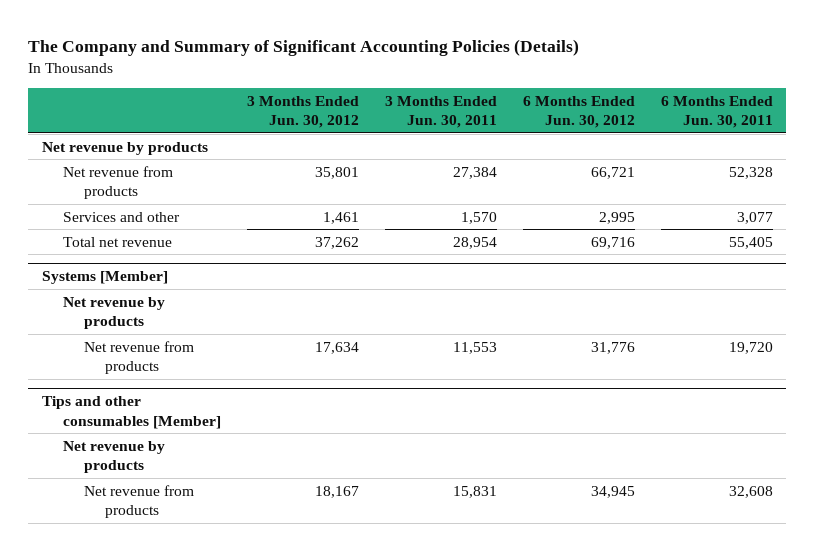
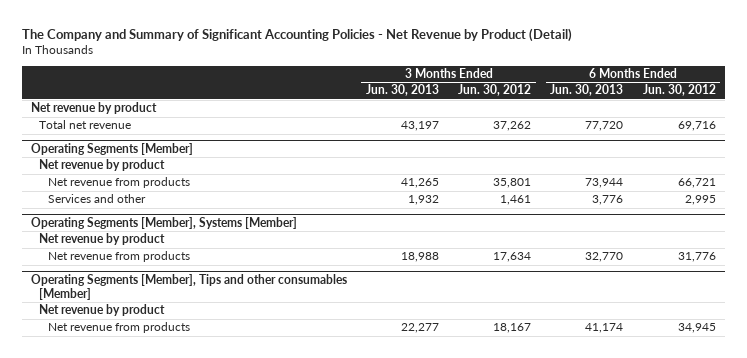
- The Company and Summary of Significant Accounting Policies (Details)
+ The Company and Summary of Significant Accounting Policies - Net Revenue by Product (Detail)
- | 3 Months Ended Jun. 30, 2012 | 3 Months Ended Jun. 30, 2011 | 6 Months Ended Jun. 30, 2012 | 6 Months Ended Jun. 30, 2011
+ | 3 Months Ended Jun. 30, 2013 | 3 Months Ended Jun. 30, 2012 | 6 Months Ended Jun. 30, 2013 | 6 Months Ended Jun. 30, 2012
- Net revenue by products
+ Net revenue by product
moved up: Total net revenue | 43,197 | 37,262 | 77,720 | 69,716
+ Operating Segments [Member]
+ Net revenue by product
- Systems [Member]
- Net revenue by products
+ Operating Segments [Member], Systems [Member]
+ Net revenue by product
- Tips and other consumables [Member]
- Net revenue by products
+ Operating Segments [Member], Tips and other consumables [Member]
+ Net revenue by product

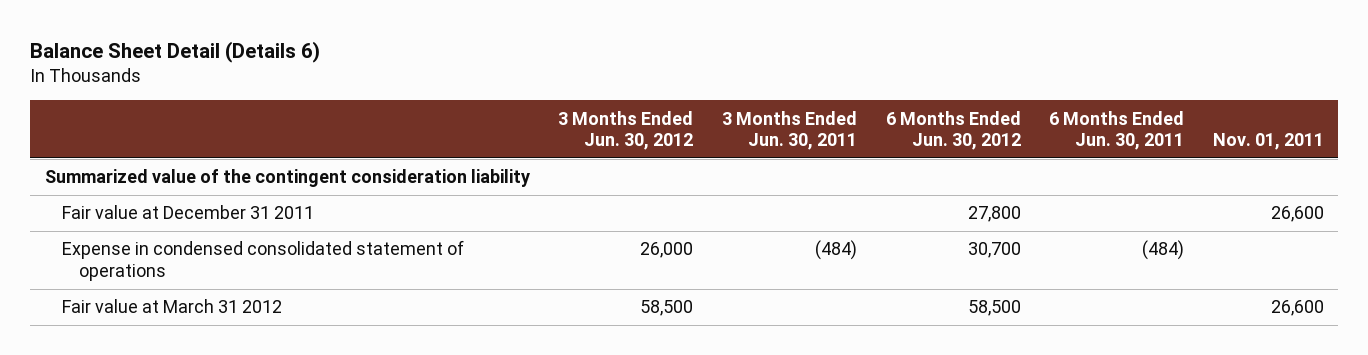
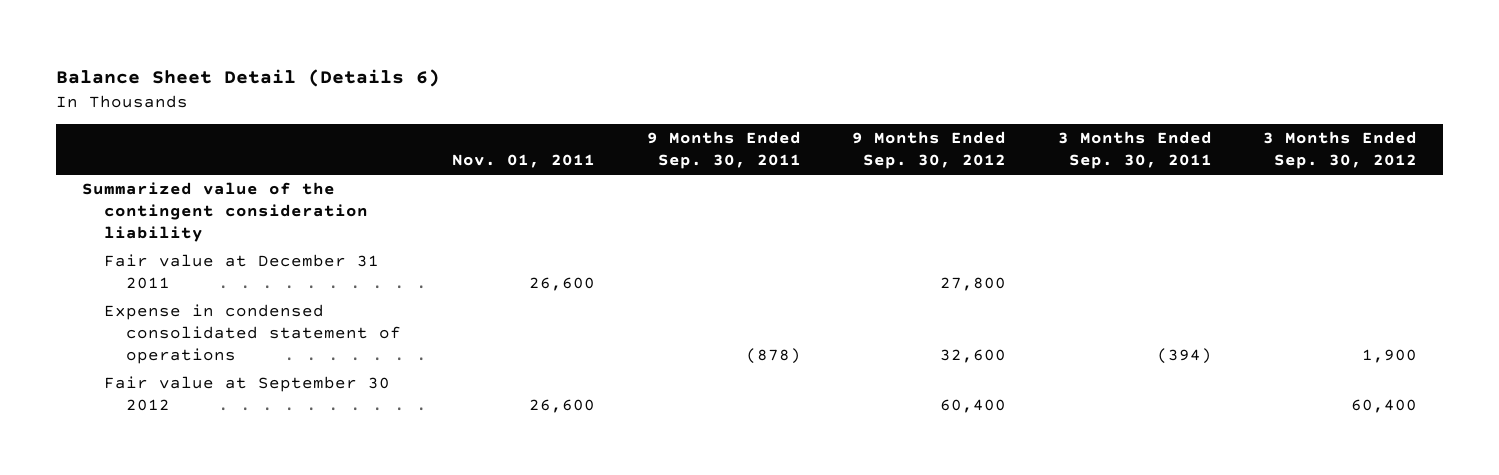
- | 3 Months Ended Jun. 30, 2012 | 3 Months Ended Jun. 30, 2011 | 6 Months Ended Jun. 30, 2012 | 6 Months Ended Jun. 30, 2011 | Nov. 01, 2011
+ | Nov. 01, 2011 | 9 Months Ended Sep. 30, 2011 | 9 Months Ended Sep. 30, 2012 | 3 Months Ended Sep. 30, 2011 | 3 Months Ended Sep. 30, 2012
- Fair value at March 31 2012 | 58,500 | | 58,500 | | 26,600
+ Fair value at September 30 2012 | 26,600 | | 60,400 | | 60,400

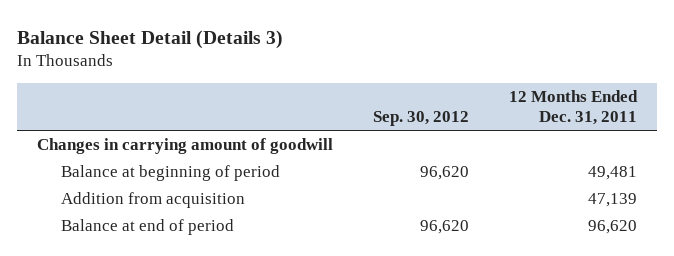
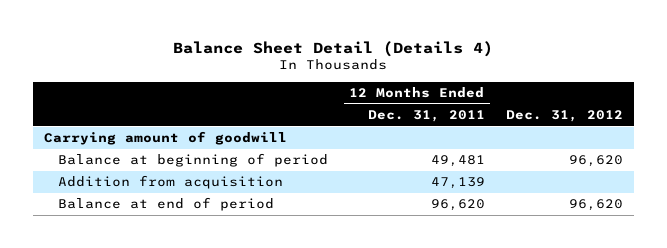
- Balance Sheet Detail (Details 3)
+ Balance Sheet Detail (Details 4)
- | Sep. 30, 2012 | 12 Months Ended Dec. 31, 2011
+ | 12 Months Ended Dec. 31, 2011 | Dec. 31, 2012
- Changes in carrying amount of goodwill
+ Carrying amount of goodwill

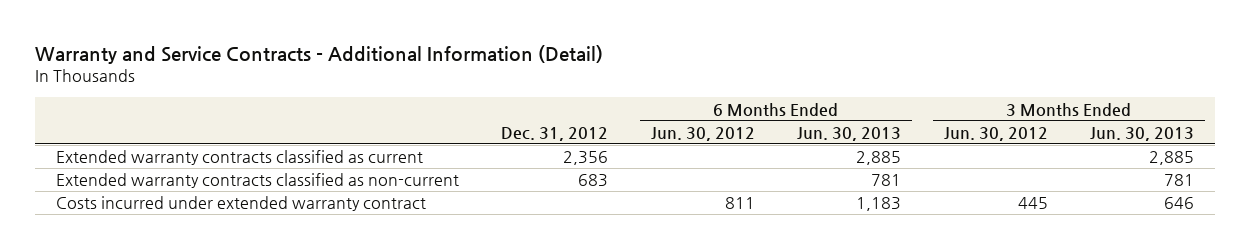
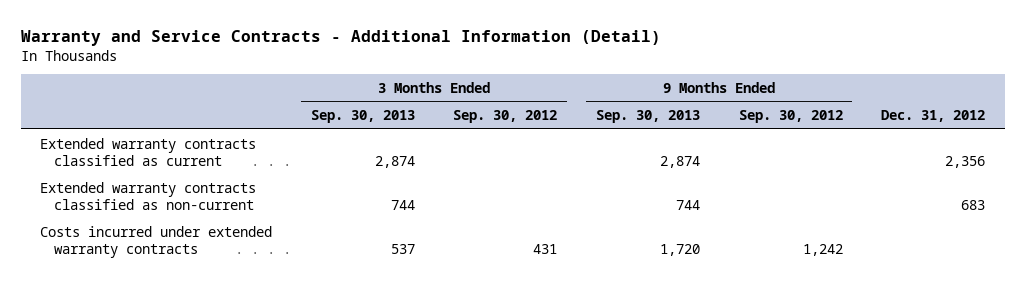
- | Dec. 31, 2012 | 6 Months Ended Jun. 30, 2012 | 6 Months Ended Jun. 30, 2013 | 3 Months Ended Jun. 30, 2012 | 3 Months Ended Jun. 30, 2013
+ | 3 Months Ended Sep. 30, 2013 | 3 Months Ended Sep. 30, 2012 | 9 Months Ended Sep. 30, 2013 | 9 Months Ended Sep. 30, 2012 | Dec. 31, 2012
- Costs incurred under extended warranty contract | | 811 | 1,183 | 445 | 646
+ Costs incurred under extended warranty contracts | 537 | 431 | 1,720 | 1,242 |

